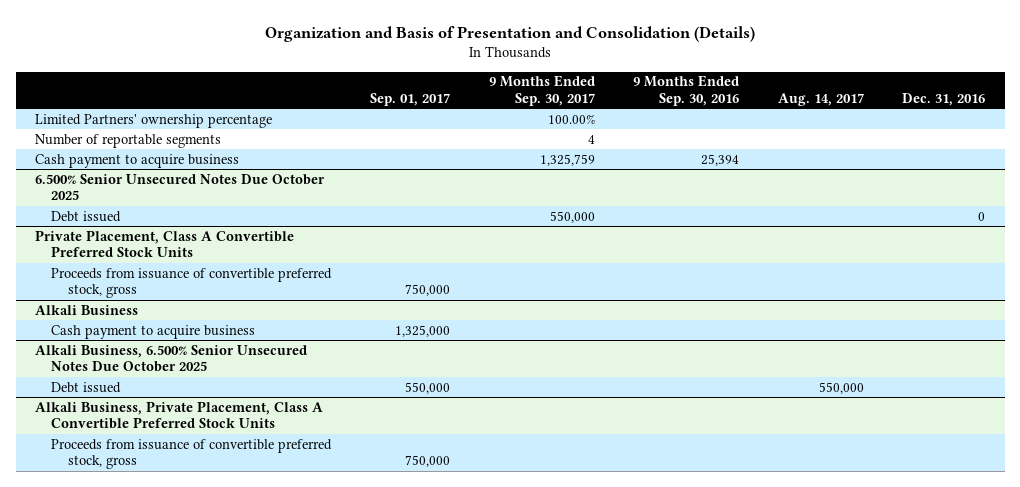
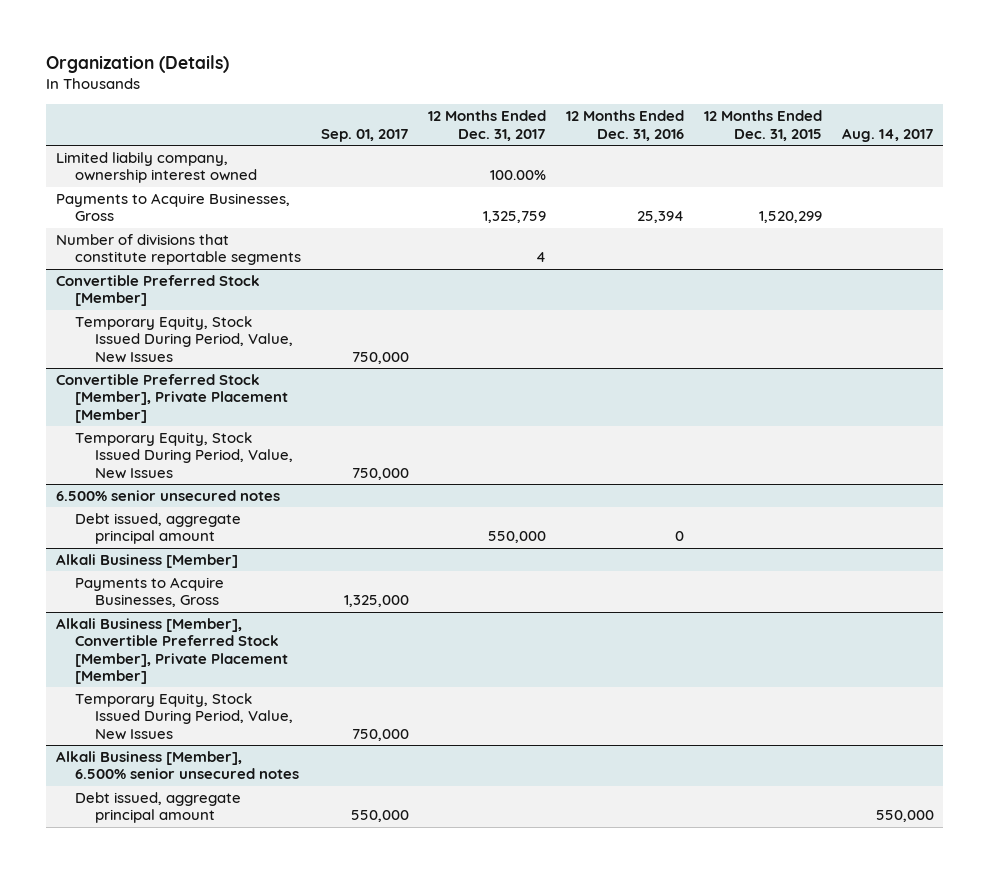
- Organization and Basis of Presentation and Consolidation (Details)
+ Organization (Details)
- | Sep. 01, 2017 | 9 Months Ended Sep. 30, 2017 | 9 Months Ended Sep. 30, 2016 | Aug. 14, 2017 | Dec. 31, 2016
+ | Sep. 01, 2017 | 12 Months Ended Dec. 31, 2017 | 12 Months Ended Dec. 31, 2016 | 12 Months Ended Dec. 31, 2015 | Aug. 14, 2017
- Limited Partners' ownership percentage | | 100.00% | | |
- Number of reportable segments | | 4 | | |
- Cash payment to acquire business | | 1,325,759 | 25,394 | |
- 6.500% Senior Unsecured Notes Due October 2025
- Debt issued | | 550,000 | | | 0
- Private Placement, Class A Convertible Preferred Stock Units
- Proceeds from issuance of convertible preferred stock, gross | 750,000 | | | |
- Alkali Business
- Cash payment to acquire business | 1,325,000 | | | |
- Alkali Business, 6.500% Senior Unsecured Notes Due October 2025
- Debt issued | 550,000 | | | 550,000 |
- Alkali Business, Private Placement, Class A Convertible Preferred Stock Units
- Proceeds from issuance of convertible preferred stock, gross | 750,000 | | | |
+ Limited liabily company, ownership interest owned | | 100.00% | | |
+ Payments to Acquire Businesses, Gross | | 1,325,759 | 25,394 | 1,520,299 |
+ Number of divisions that constitute reportable segments | | 4 | | |
+ Convertible Preferred Stock [Member]
+ Temporary Equity, Stock Issued During Period, Value, New Issues | 750,000 | | | |
+ Convertible Preferred Stock [Member], Private Placement [Member]
+ Temporary Equity, Stock Issued During Period, Value, New Issues | 750,000 | | | |
+ 6.500% senior unsecured notes
+ Debt issued, aggregate principal amount | | 550,000 | 0 | |
+ Alkali Business [Member]
+ Payments to Acquire Businesses, Gross | 1,325,000 | | | |
+ Alkali Business [Member], Convertible Preferred Stock [Member], Private Placement [Member]
+ Temporary Equity, Stock Issued During Period, Value, New Issues | 750,000 | | | |
+ Alkali Business [Member], 6.500% senior unsecured notes
+ Debt issued, aggregate principal amount | 550,000 | | | | 550,000

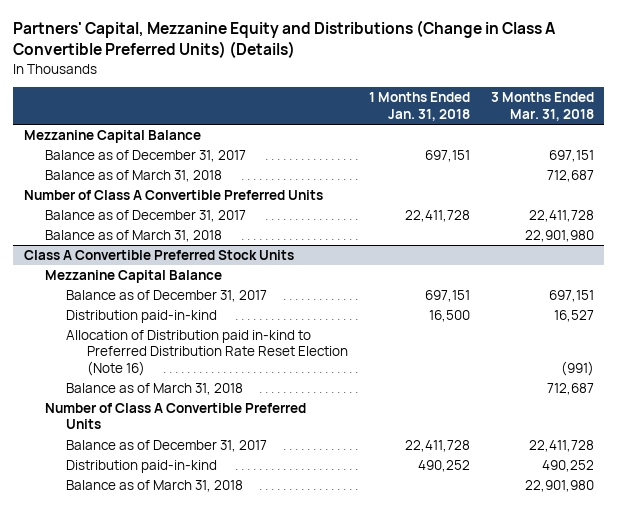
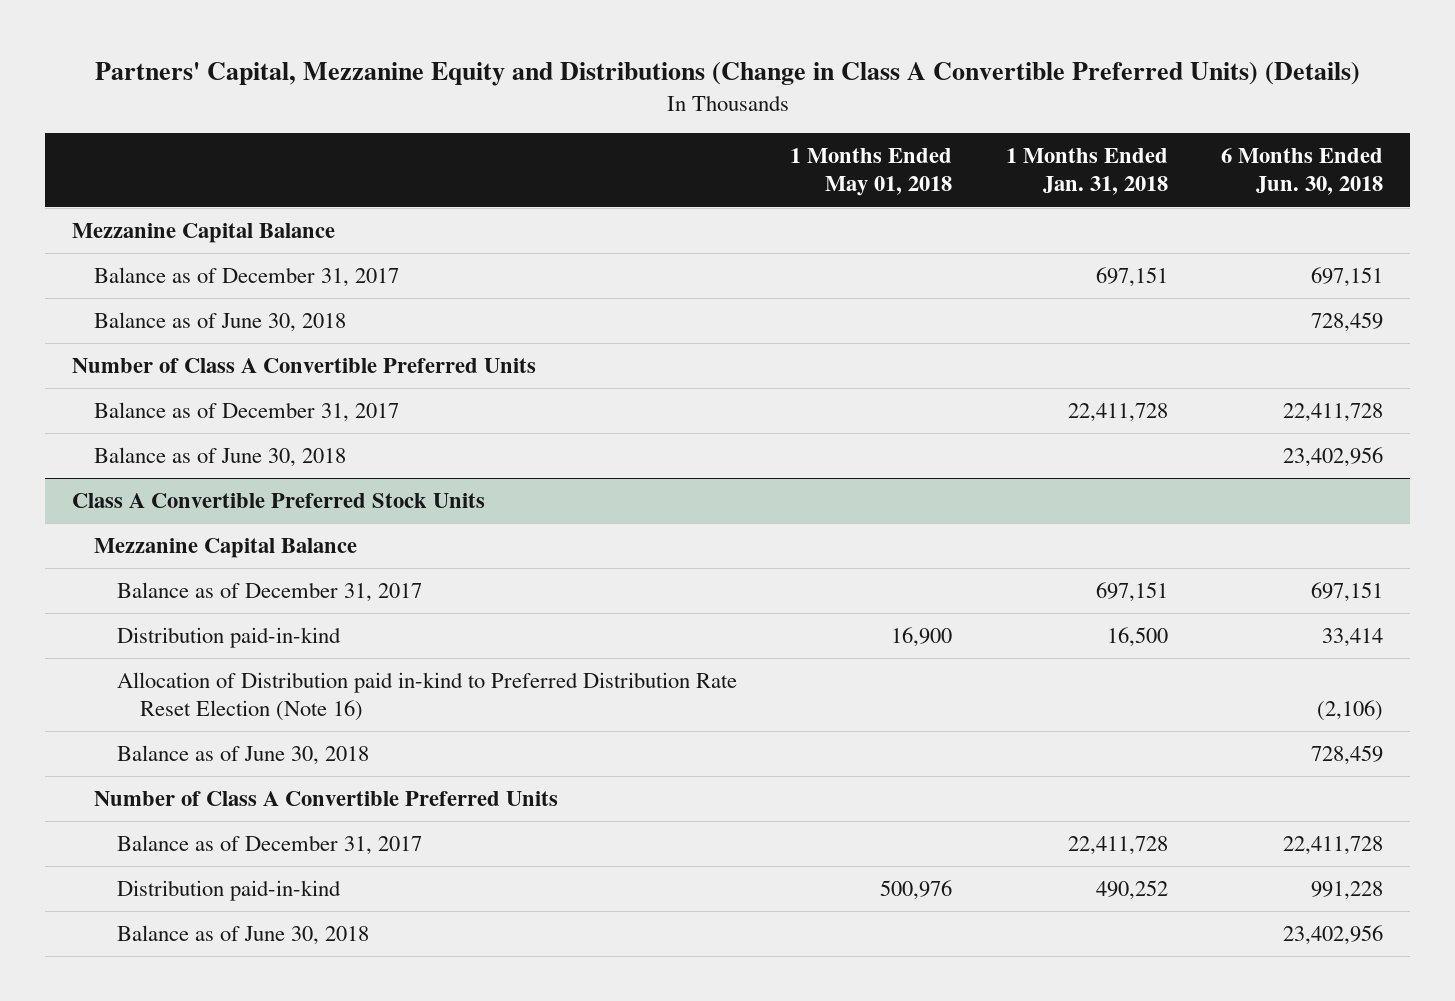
- | 1 Months Ended Jan. 31, 2018 | 3 Months Ended Mar. 31, 2018
+ | 1 Months Ended May 01, 2018 | 1 Months Ended Jan. 31, 2018 | 6 Months Ended Jun. 30, 2018
- Balance as of March 31, 2018 | | 712,687
+ Balance as of June 30, 2018 | | | 728,459
- Balance as of March 31, 2018 | | 22,901,980
+ Balance as of June 30, 2018 | | | 23,402,956
@ Class A Convertible Preferred Stock Units
- Balance as of March 31, 2018 | | 712,687
+ Balance as of June 30, 2018 | | | 728,459
- Balance as of March 31, 2018 | | 22,901,980
+ Balance as of June 30, 2018 | | | 23,402,956

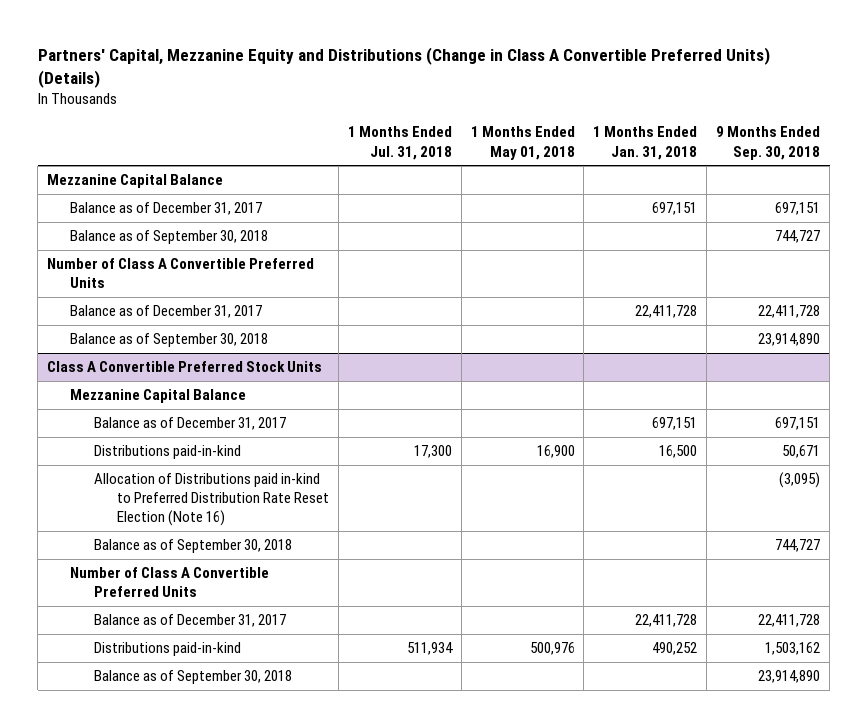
- | 1 Months Ended May 01, 2018 | 1 Months Ended Jan. 31, 2018 | 6 Months Ended Jun. 30, 2018
+ | 1 Months Ended Jul. 31, 2018 | 1 Months Ended May 01, 2018 | 1 Months Ended Jan. 31, 2018 | 9 Months Ended Sep. 30, 2018
- Balance as of June 30, 2018 | | | 728,459
+ Balance as of September 30, 2018 | | | | 744,727
- Balance as of June 30, 2018 | | | 23,402,956
+ Balance as of September 30, 2018 | | | | 23,914,890
@ Class A Convertible Preferred Stock Units
- Distribution paid-in-kind | 16,900 | 16,500 | 33,414
- Allocation of Distribution paid in-kind to Preferred Distribution Rate Reset Election (Note 16) | | | (2,106)
- Balance as of June 30, 2018 | | | 728,459
+ Distributions paid-in-kind | 17,300 | 16,900 | 16,500 | 50,671
+ Allocation of Distributions paid in-kind to Preferred Distribution Rate Reset Election (Note 16) | | | | (3,095)
+ Balance as of September 30, 2018 | | | | 744,727
- Distribution paid-in-kind | 500,976 | 490,252 | 991,228
- Balance as of June 30, 2018 | | | 23,402,956
+ Distributions paid-in-kind | 511,934 | 500,976 | 490,252 | 1,503,162
+ Balance as of September 30, 2018 | | | | 23,914,890

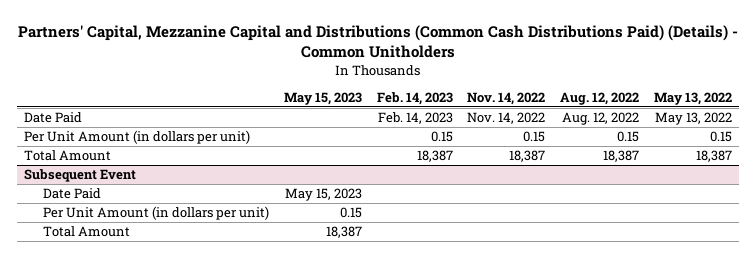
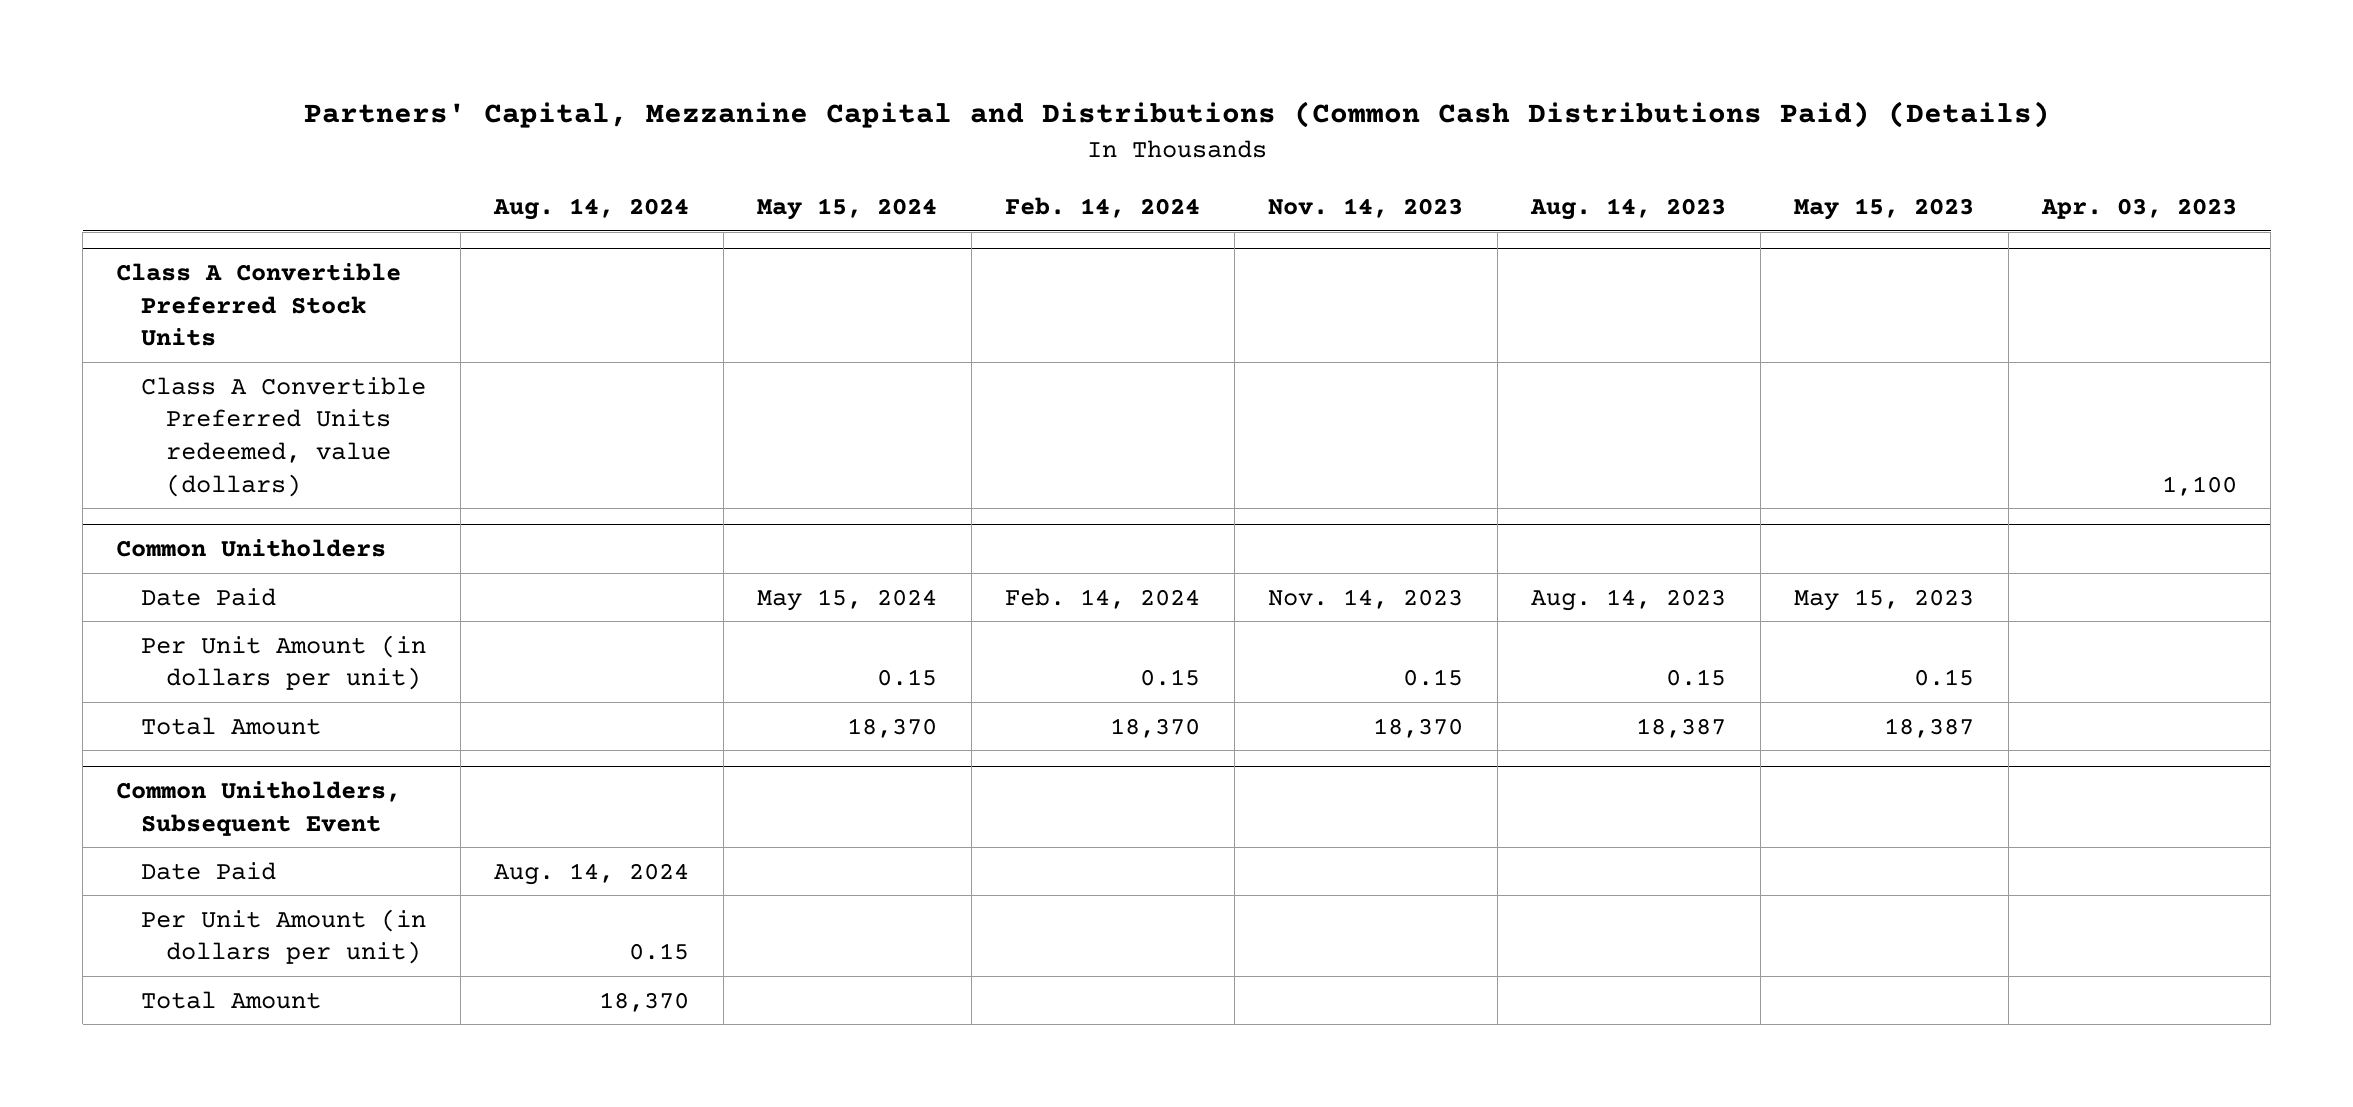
- Partners' Capital, Mezzanine Capital and Distributions (Common Cash Distributions Paid) (Details) - Common Unitholders
+ Partners' Capital, Mezzanine Capital and Distributions (Common Cash Distributions Paid) (Details)
- | May 15, 2023 | Feb. 14, 2023 | Nov. 14, 2022 | Aug. 12, 2022 | May 13, 2022
+ | Aug. 14, 2024 | May 15, 2024 | Feb. 14, 2024 | Nov. 14, 2023 | Aug. 14, 2023 | May 15, 2023 | Apr. 03, 2023
- Date Paid | | Feb. 14, 2023 | Nov. 14, 2022 | Aug. 12, 2022 | May 13, 2022
- Per Unit Amount (in dollars per unit) | | 0.15 | 0.15 | 0.15 | 0.15
- Total Amount | | 18,387 | 18,387 | 18,387 | 18,387
- Subsequent Event
+ Class A Convertible Preferred Stock Units
+ Class A Convertible Preferred Units redeemed, value (dollars) | | | | | | | 1,100
+ Common Unitholders
+ Common Unitholders, Subsequent Event
+ Date Paid | Aug. 14, 2024 | | | | | |
+ Per Unit Amount (in dollars per unit) | 0.15 | | | | | |
+ Total Amount | 18,370 | | | | | |

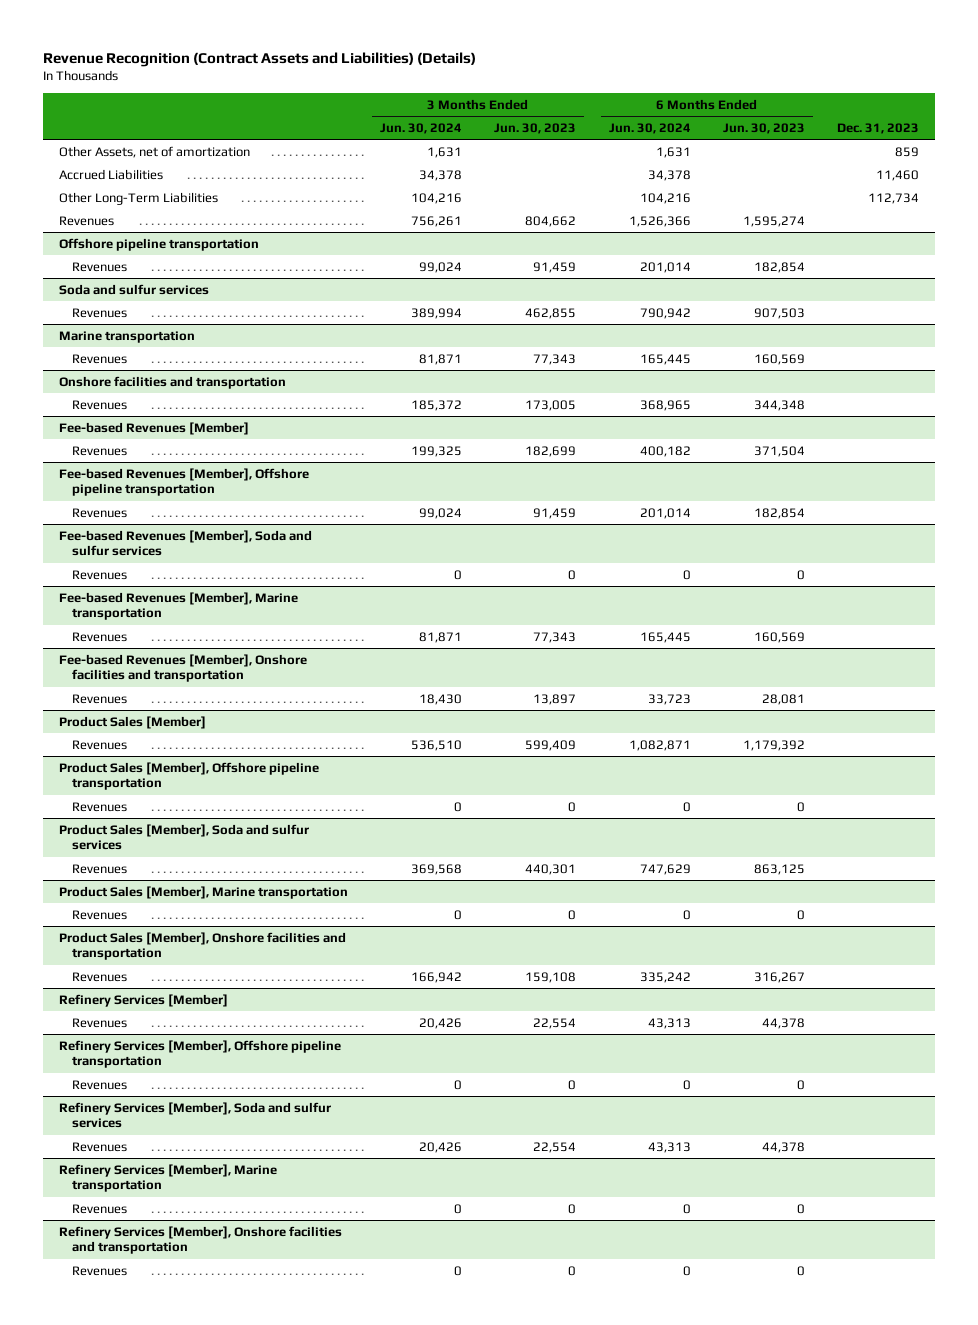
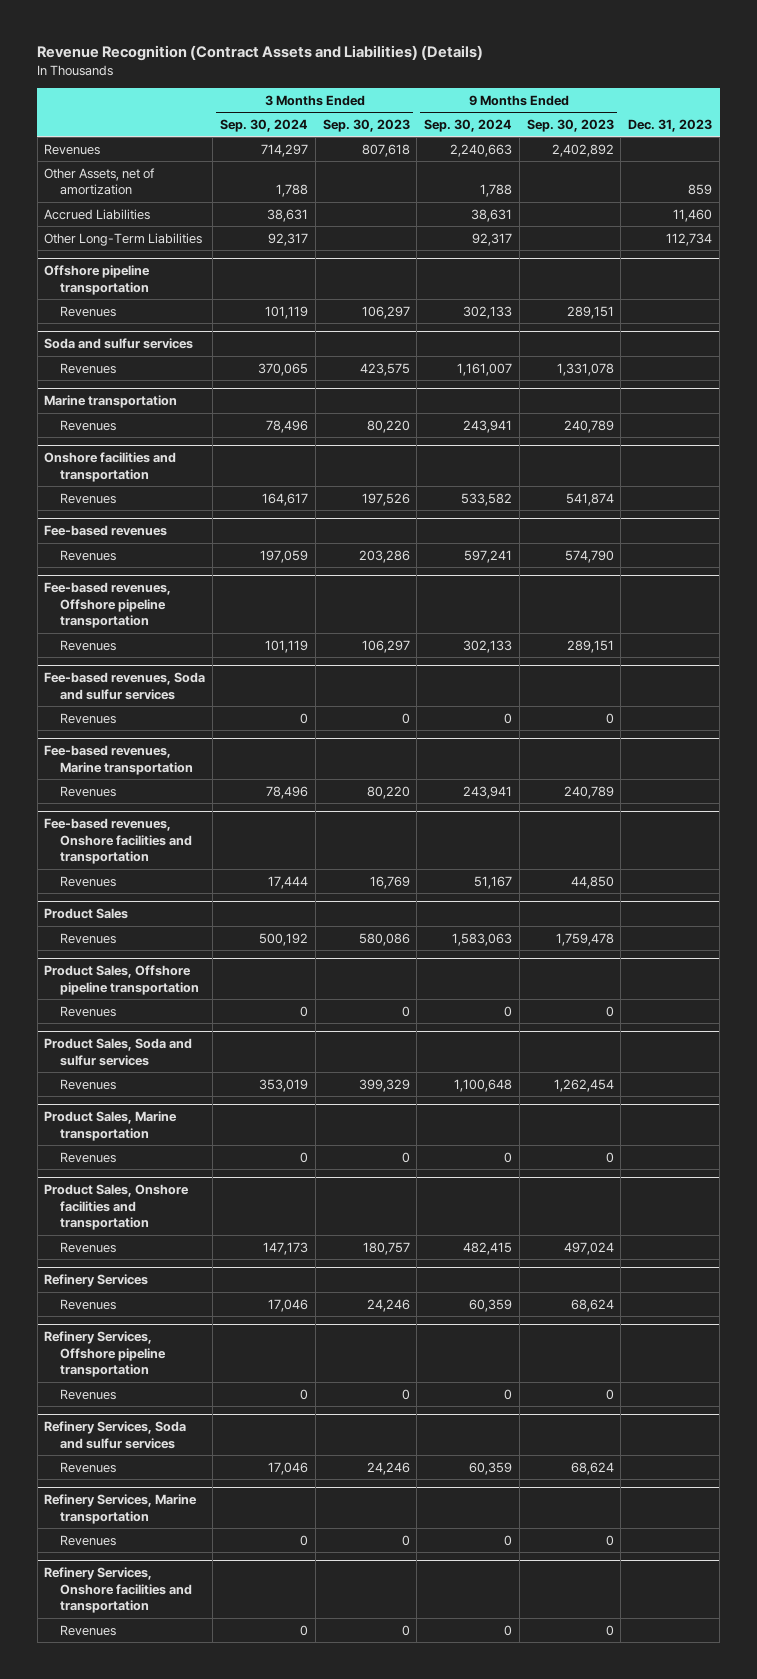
- | 3 Months Ended Jun. 30, 2024 | 3 Months Ended Jun. 30, 2023 | 6 Months Ended Jun. 30, 2024 | 6 Months Ended Jun. 30, 2023 | Dec. 31, 2023
+ | 3 Months Ended Sep. 30, 2024 | 3 Months Ended Sep. 30, 2023 | 9 Months Ended Sep. 30, 2024 | 9 Months Ended Sep. 30, 2023 | Dec. 31, 2023
moved up: Revenues | 714,297 | 807,618 | 2,240,663 | 2,402,892 |
- Fee-based Revenues [Member]
+ Fee-based revenues
- Fee-based Revenues [Member], Offshore pipeline transportation
+ Fee-based revenues, Offshore pipeline transportation
- Fee-based Revenues [Member], Soda and sulfur services
+ Fee-based revenues, Soda and sulfur services
- Fee-based Revenues [Member], Marine transportation
+ Fee-based revenues, Marine transportation
- Fee-based Revenues [Member], Onshore facilities and transportation
+ Fee-based revenues, Onshore facilities and transportation
- Product Sales [Member]
+ Product Sales
- Product Sales [Member], Offshore pipeline transportation
+ Product Sales, Offshore pipeline transportation
- Product Sales [Member], Soda and sulfur services
+ Product Sales, Soda and sulfur services
- Product Sales [Member], Marine transportation
+ Product Sales, Marine transportation
- Product Sales [Member], Onshore facilities and transportation
+ Product Sales, Onshore facilities and transportation
- Refinery Services [Member]
+ Refinery Services
- Refinery Services [Member], Offshore pipeline transportation
+ Refinery Services, Offshore pipeline transportation
- Refinery Services [Member], Soda and sulfur services
+ Refinery Services, Soda and sulfur services
- Refinery Services [Member], Marine transportation
+ Refinery Services, Marine transportation
- Refinery Services [Member], Onshore facilities and transportation
+ Refinery Services, Onshore facilities and transportation

